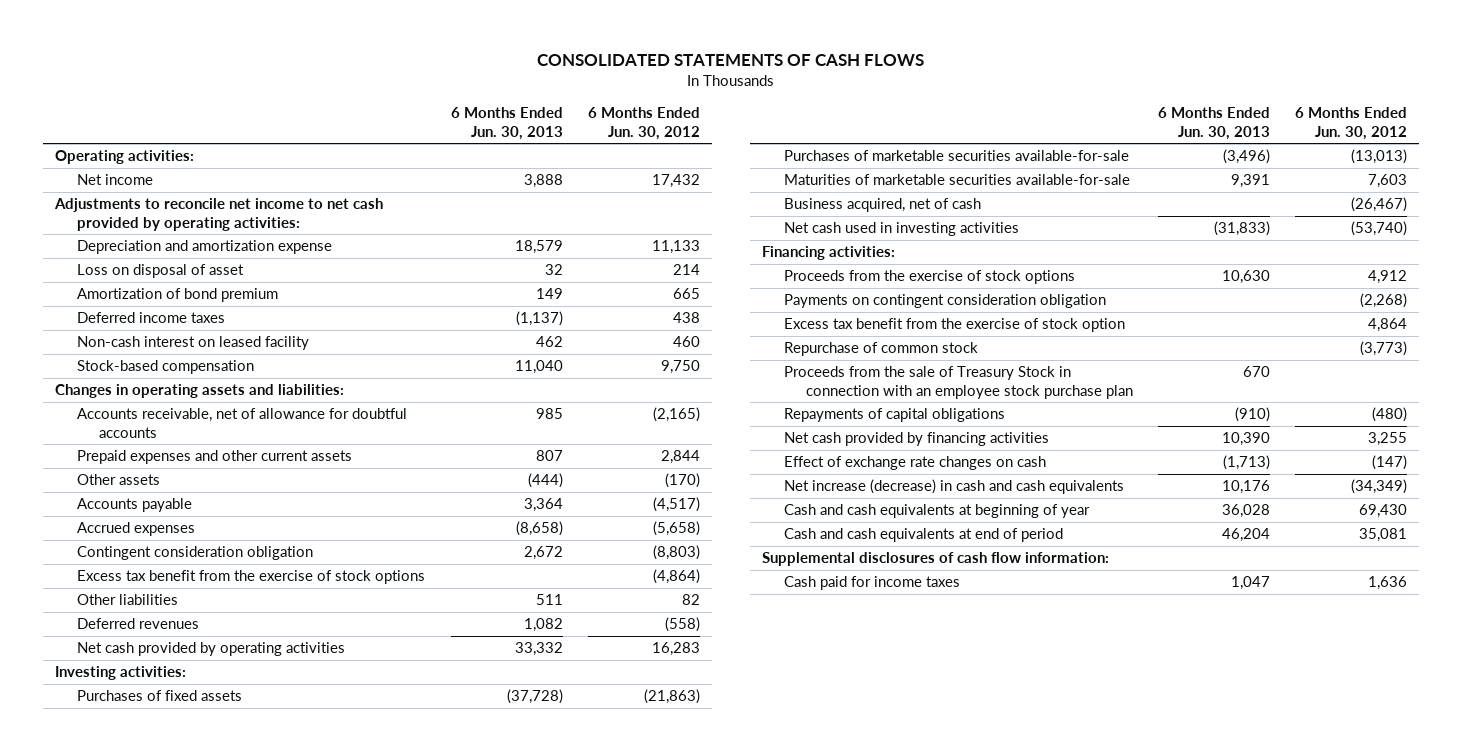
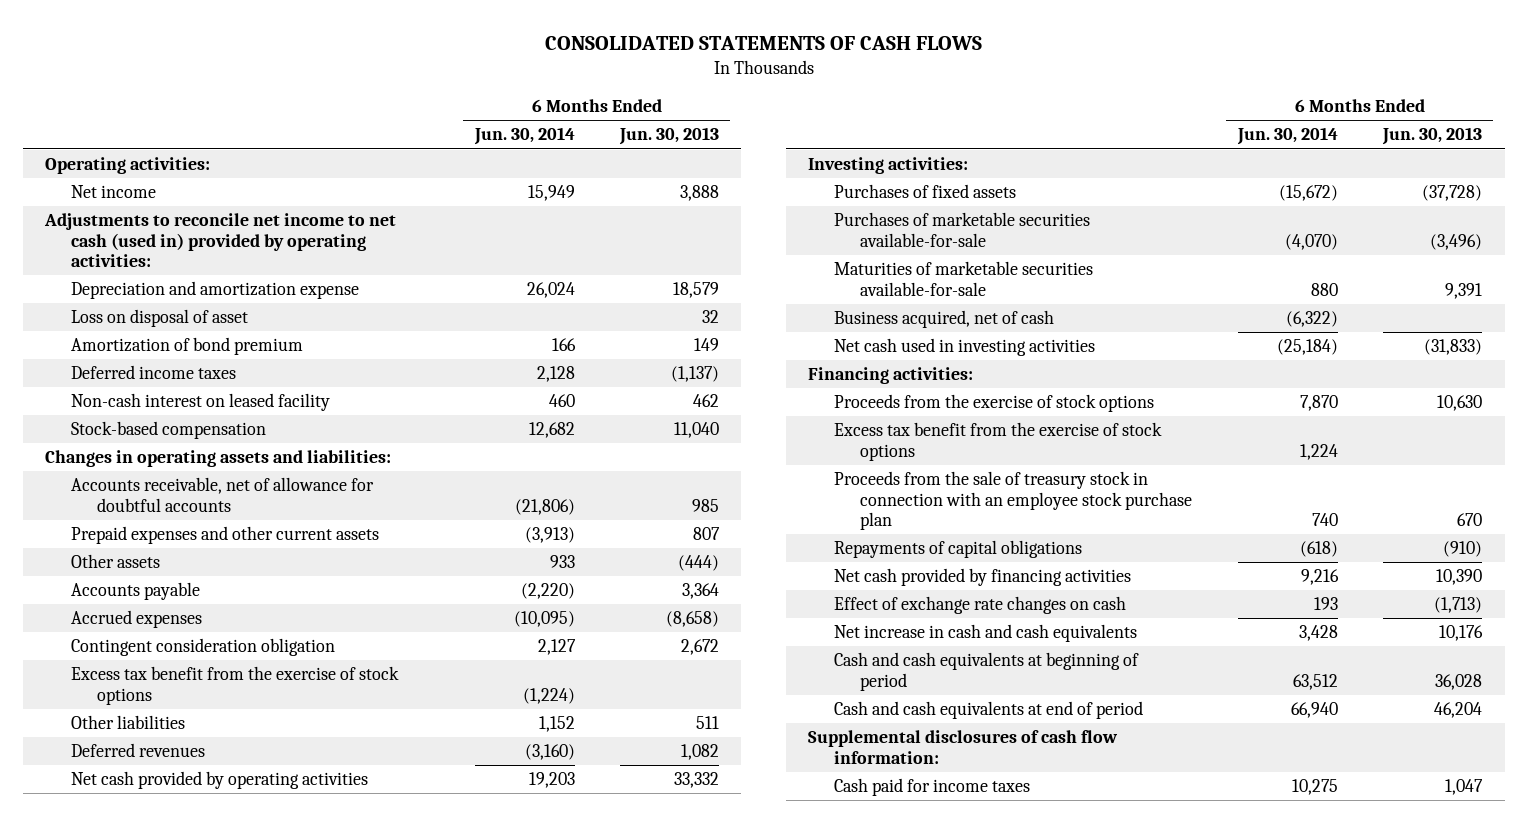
- | 6 Months Ended Jun. 30, 2013 | 6 Months Ended Jun. 30, 2012
+ | 6 Months Ended Jun. 30, 2014 | 6 Months Ended Jun. 30, 2013
- Adjustments to reconcile net income to net cash provided by operating activities:
+ Adjustments to reconcile net income to net cash (used in) provided by operating activities:
- Payments on contingent consideration obligation | | (2,268)
- Excess tax benefit from the exercise of stock option | | 4,864
- Repurchase of common stock | | (3,773)
- Proceeds from the sale of Treasury Stock in connection with an employee stock purchase plan | 670 |
+ Excess tax benefit from the exercise of stock options | 1,224 |
+ Proceeds from the sale of treasury stock in connection with an employee stock purchase plan | 740 | 670
- Net increase (decrease) in cash and cash equivalents | 10,176 | (34,349)
- Cash and cash equivalents at beginning of year | 36,028 | 69,430
+ Net increase in cash and cash equivalents | 3,428 | 10,176
+ Cash and cash equivalents at beginning of period | 63,512 | 36,028

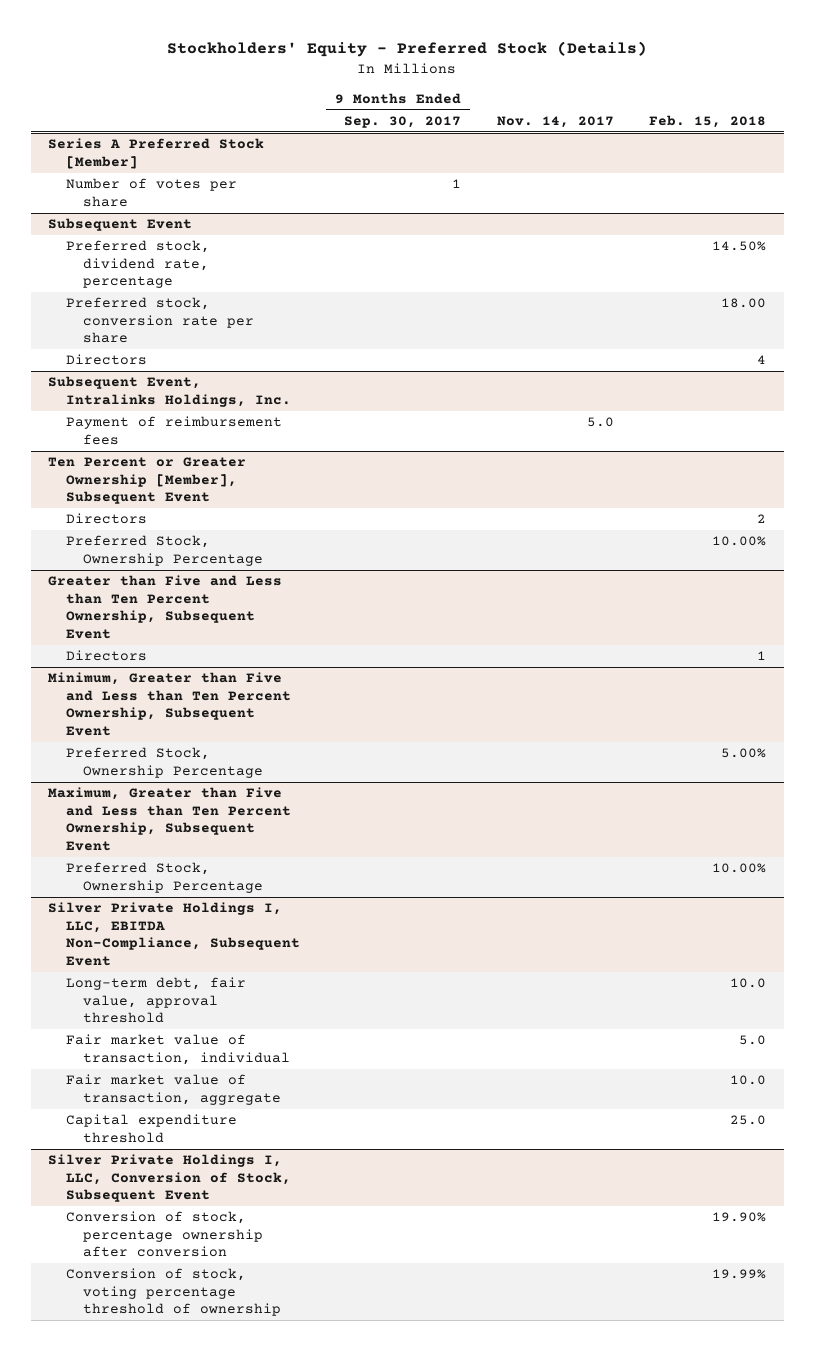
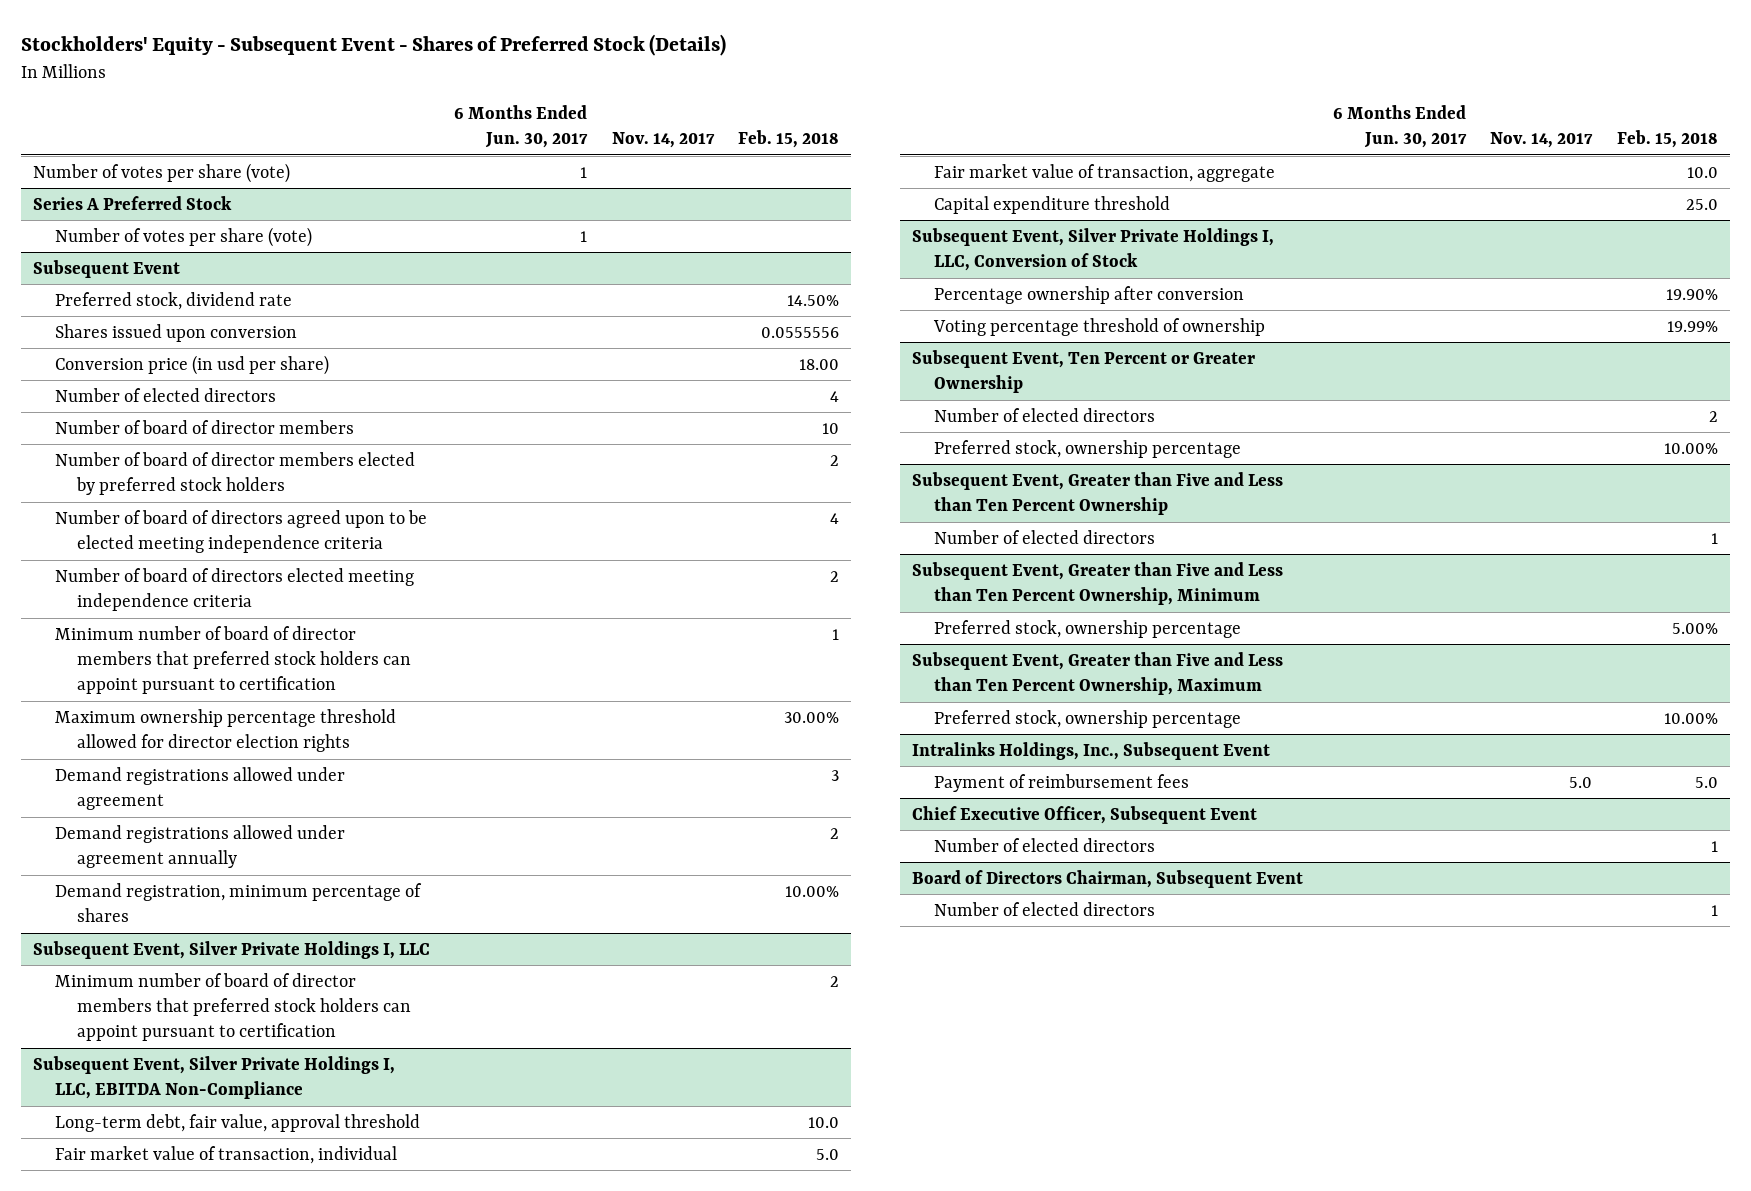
- Stockholders' Equity - Preferred Stock (Details)
+ Stockholders' Equity - Subsequent Event - Shares of Preferred Stock (Details)
- | 9 Months Ended Sep. 30, 2017 | Nov. 14, 2017 | Feb. 15, 2018
+ | 6 Months Ended Jun. 30, 2017 | Nov. 14, 2017 | Feb. 15, 2018
- Series A Preferred Stock [Member]
- Number of votes per share | 1 | |
+ Number of votes per share (vote) | 1 | |
+ Series A Preferred Stock
+ Number of votes per share (vote) | 1 | |
@ Subsequent Event
- Preferred stock, dividend rate, percentage | | | 14.50%
- Preferred stock, conversion rate per share | | | 18.00
- Directors | | | 4
- Subsequent Event, Intralinks Holdings, Inc.
- Payment of reimbursement fees | | 5.0 |
- Ten Percent or Greater Ownership [Member], Subsequent Event
- Directors | | | 2
- Preferred Stock, Ownership Percentage | | | 10.00%
- Greater than Five and Less than Ten Percent Ownership, Subsequent Event
- Directors | | | 1
- Minimum, Greater than Five and Less than Ten Percent Ownership, Subsequent Event
- Preferred Stock, Ownership Percentage | | | 5.00%
- Maximum, Greater than Five and Less than Ten Percent Ownership, Subsequent Event
- Preferred Stock, Ownership Percentage | | | 10.00%
- Silver Private Holdings I, LLC, EBITDA Non-Compliance, Subsequent Event
@ Subsequent Event
+ Preferred stock, dividend rate | | | 14.50%
+ Shares issued upon conversion | | | 0.0555556
+ Conversion price (in usd per share) | | | 18.00
+ Number of elected directors | | | 4
+ Number of board of director members | | | 10
+ Number of board of director members elected by preferred stock holders | | | 2
+ Number of board of directors agreed upon to be elected meeting independence criteria | | | 4
+ Number of board of directors elected meeting independence criteria | | | 2
+ Minimum number of board of director members that preferred stock holders can appoint pursuant to certification | | | 1
+ Maximum ownership percentage threshold allowed for director election rights | | | 30.00%
+ Demand registrations allowed under agreement | | | 3
+ Demand registrations allowed under agreement annually | | | 2
+ Demand registration, minimum percentage of shares | | | 10.00%
+ Subsequent Event, Silver Private Holdings I, LLC
+ Minimum number of board of director members that preferred stock holders can appoint pursuant to certification | | | 2
+ Subsequent Event, Silver Private Holdings I, LLC, EBITDA Non-Compliance
- Silver Private Holdings I, LLC, Conversion of Stock, Subsequent Event
- Conversion of stock, percentage ownership after conversion | | | 19.90%
- Conversion of stock, voting percentage threshold of ownership | | | 19.99%
+ Subsequent Event, Silver Private Holdings I, LLC, Conversion of Stock
+ Percentage ownership after conversion | | | 19.90%
+ Voting percentage threshold of ownership | | | 19.99%
+ Subsequent Event, Ten Percent or Greater Ownership
+ Number of elected directors | | | 2
+ Preferred stock, ownership percentage | | | 10.00%
+ Subsequent Event, Greater than Five and Less than Ten Percent Ownership
+ Number of elected directors | | | 1
+ Subsequent Event, Greater than Five and Less than Ten Percent Ownership, Minimum
+ Preferred stock, ownership percentage | | | 5.00%
+ Subsequent Event, Greater than Five and Less than Ten Percent Ownership, Maximum
+ Preferred stock, ownership percentage | | | 10.00%
+ Intralinks Holdings, Inc., Subsequent Event
+ Payment of reimbursement fees | | 5.0 | 5.0
+ Chief Executive Officer, Subsequent Event
+ Number of elected directors | | | 1
+ Board of Directors Chairman, Subsequent Event
+ Number of elected directors | | | 1

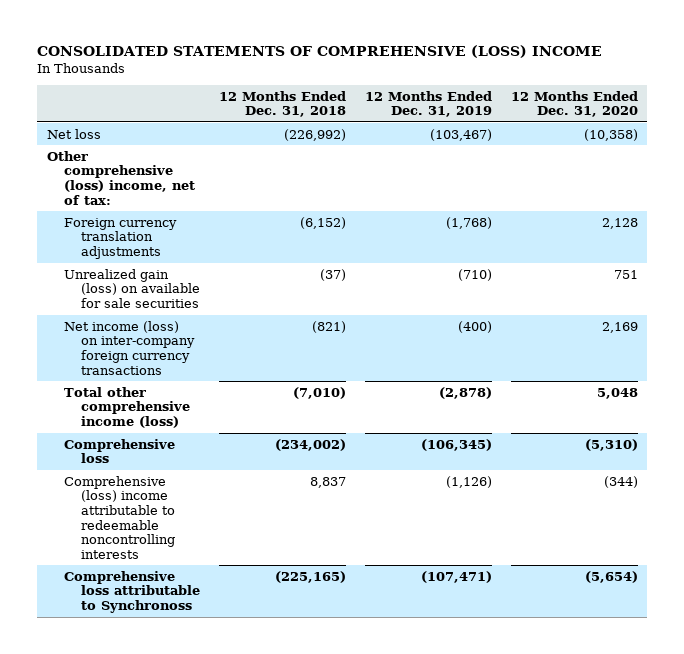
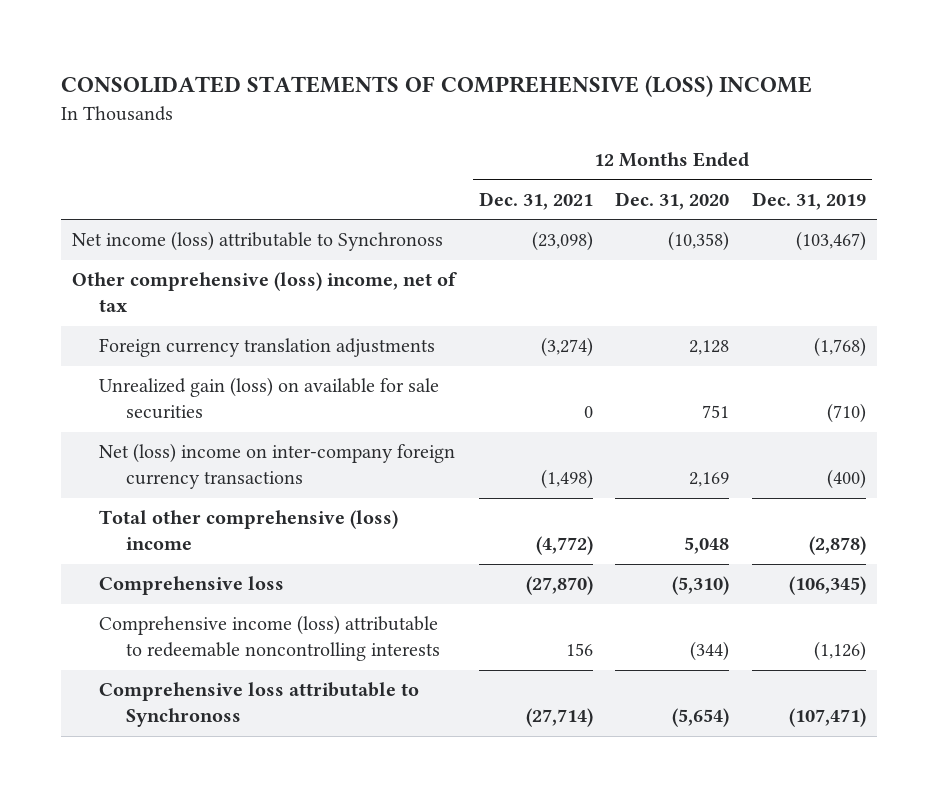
- | 12 Months Ended Dec. 31, 2018 | 12 Months Ended Dec. 31, 2019 | 12 Months Ended Dec. 31, 2020
+ | 12 Months Ended Dec. 31, 2021 | 12 Months Ended Dec. 31, 2020 | 12 Months Ended Dec. 31, 2019
- Net loss | (226,992) | (103,467) | (10,358)
- Other comprehensive (loss) income, net of tax:
+ Net income (loss) attributable to Synchronoss | (23,098) | (10,358) | (103,467)
+ Other comprehensive (loss) income, net of tax
- Net income (loss) on inter-company foreign currency transactions | (821) | (400) | 2,169
- Total other comprehensive income (loss) | (7,010) | (2,878) | 5,048
+ Net (loss) income on inter-company foreign currency transactions | (1,498) | 2,169 | (400)
+ Total other comprehensive (loss) income | (4,772) | 5,048 | (2,878)
- Comprehensive (loss) income attributable to redeemable noncontrolling interests | 8,837 | (1,126) | (344)
+ Comprehensive income (loss) attributable to redeemable noncontrolling interests | 156 | (344) | (1,126)

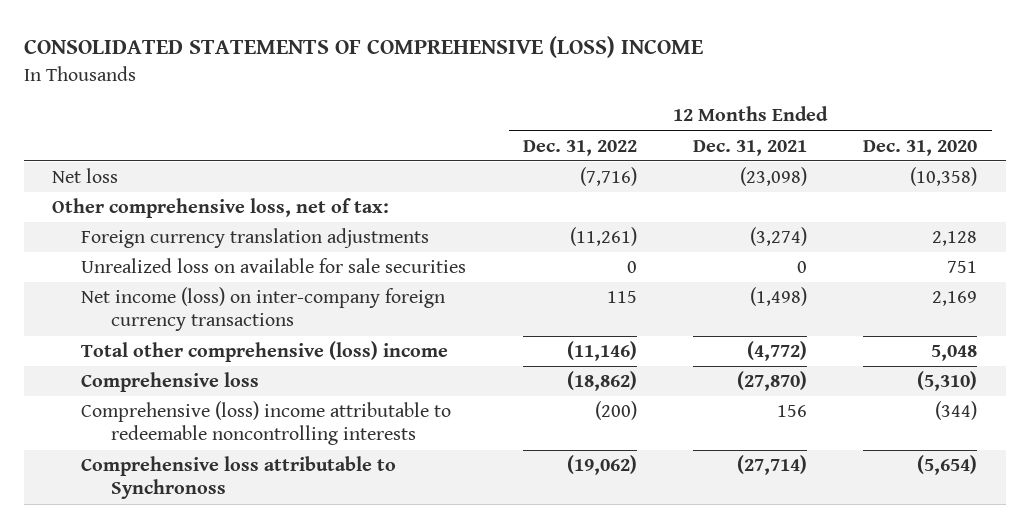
- | 12 Months Ended Dec. 31, 2021 | 12 Months Ended Dec. 31, 2020 | 12 Months Ended Dec. 31, 2019
+ | 12 Months Ended Dec. 31, 2022 | 12 Months Ended Dec. 31, 2021 | 12 Months Ended Dec. 31, 2020
- Net income (loss) attributable to Synchronoss | (23,098) | (10,358) | (103,467)
- Other comprehensive (loss) income, net of tax
+ Net loss | (7,716) | (23,098) | (10,358)
+ Other comprehensive loss, net of tax:
- Unrealized gain (loss) on available for sale securities | 0 | 751 | (710)
- Net (loss) income on inter-company foreign currency transactions | (1,498) | 2,169 | (400)
+ Unrealized loss on available for sale securities | 0 | 0 | 751
+ Net income (loss) on inter-company foreign currency transactions | 115 | (1,498) | 2,169
- Comprehensive income (loss) attributable to redeemable noncontrolling interests | 156 | (344) | (1,126)
+ Comprehensive (loss) income attributable to redeemable noncontrolling interests | (200) | 156 | (344)

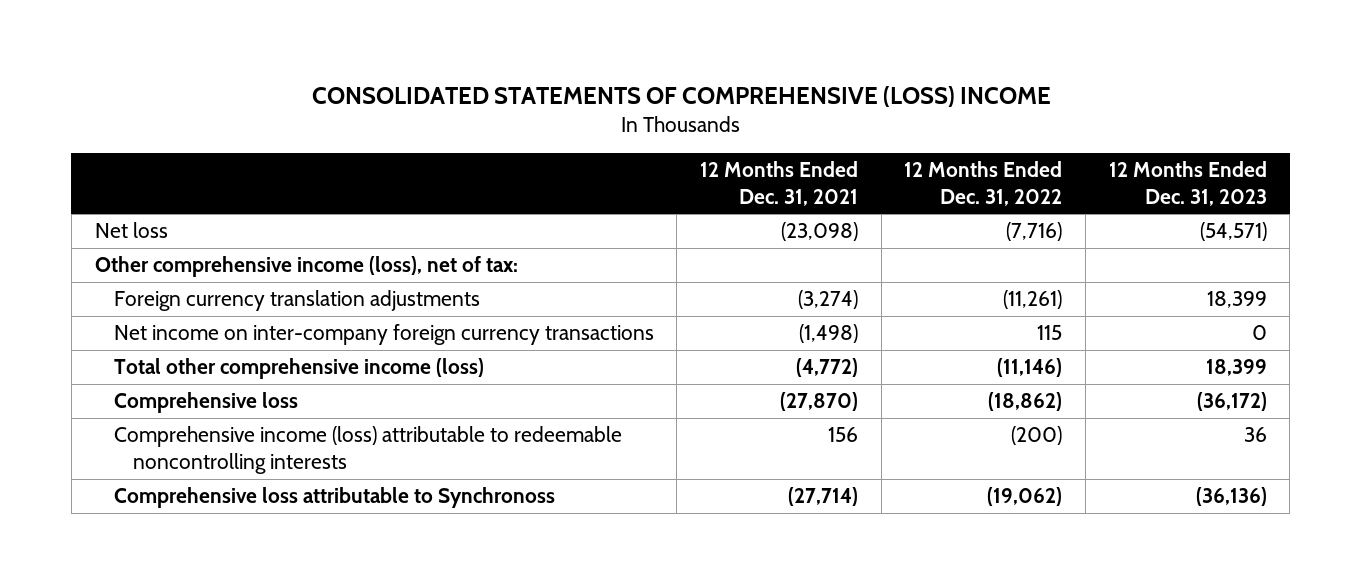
- | 12 Months Ended Dec. 31, 2022 | 12 Months Ended Dec. 31, 2021 | 12 Months Ended Dec. 31, 2020
+ | 12 Months Ended Dec. 31, 2021 | 12 Months Ended Dec. 31, 2022 | 12 Months Ended Dec. 31, 2023
- Other comprehensive loss, net of tax:
+ Other comprehensive income (loss), net of tax:
- Unrealized loss on available for sale securities | 0 | 0 | 751
- Net income (loss) on inter-company foreign currency transactions | 115 | (1,498) | 2,169
- Total other comprehensive (loss) income | (11,146) | (4,772) | 5,048
+ Net income on inter-company foreign currency transactions | (1,498) | 115 | 0
+ Total other comprehensive income (loss) | (4,772) | (11,146) | 18,399
- Comprehensive (loss) income attributable to redeemable noncontrolling interests | (200) | 156 | (344)
+ Comprehensive income (loss) attributable to redeemable noncontrolling interests | 156 | (200) | 36

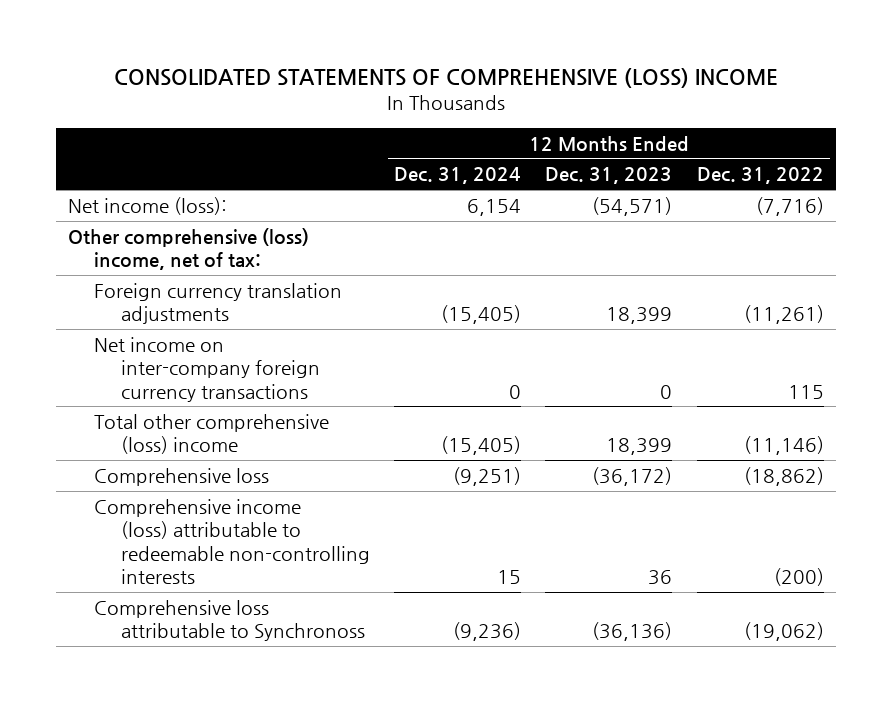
- | 12 Months Ended Dec. 31, 2021 | 12 Months Ended Dec. 31, 2022 | 12 Months Ended Dec. 31, 2023
+ | 12 Months Ended Dec. 31, 2024 | 12 Months Ended Dec. 31, 2023 | 12 Months Ended Dec. 31, 2022
- Net loss | (23,098) | (7,716) | (54,571)
- Other comprehensive income (loss), net of tax:
+ Net income (loss): | 6,154 | (54,571) | (7,716)
+ Other comprehensive (loss) income, net of tax:
- Total other comprehensive income (loss) | (4,772) | (11,146) | 18,399
+ Total other comprehensive (loss) income | (15,405) | 18,399 | (11,146)
- Comprehensive income (loss) attributable to redeemable noncontrolling interests | 156 | (200) | 36
+ Comprehensive income (loss) attributable to redeemable non-controlling interests | 15 | 36 | (200)

